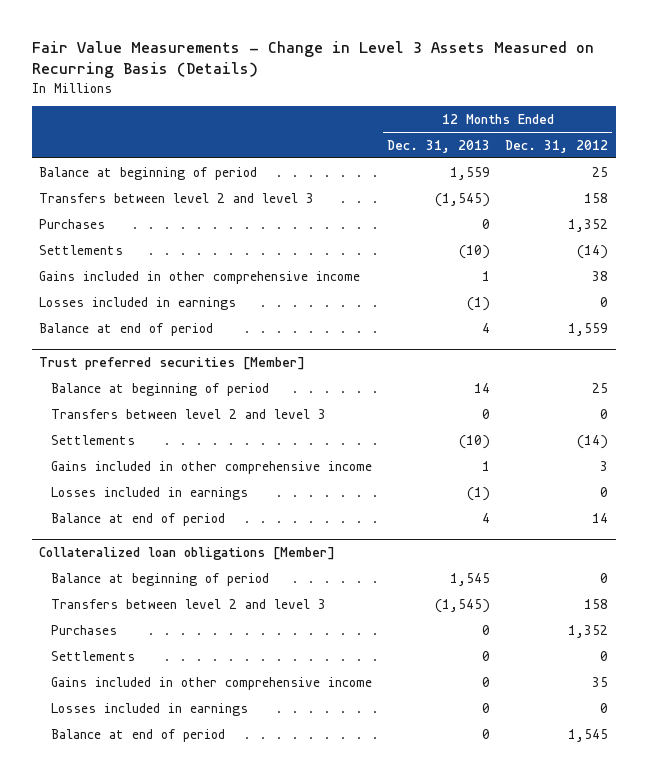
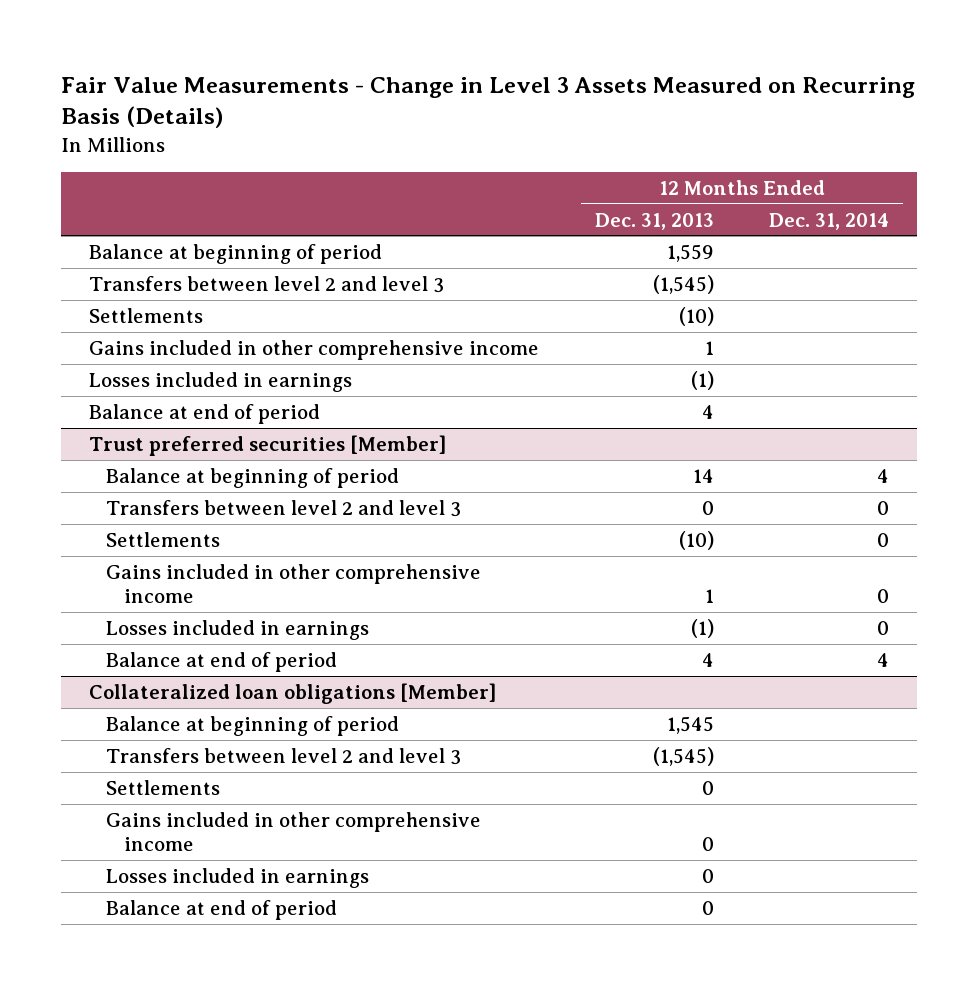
- | 12 Months Ended Dec. 31, 2013 | 12 Months Ended Dec. 31, 2012
+ | 12 Months Ended Dec. 31, 2013 | 12 Months Ended Dec. 31, 2014
- Purchases | 0 | 1,352
@ Collateralized loan obligations [Member]
- Purchases | 0 | 1,352

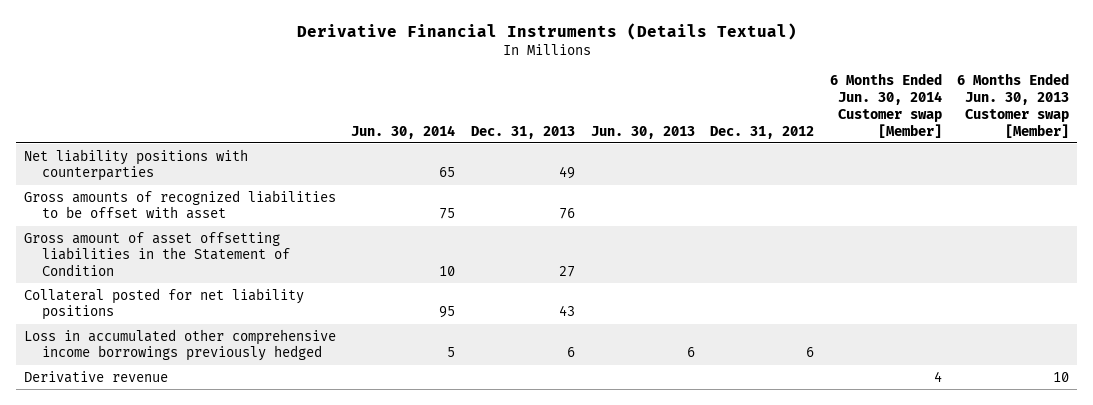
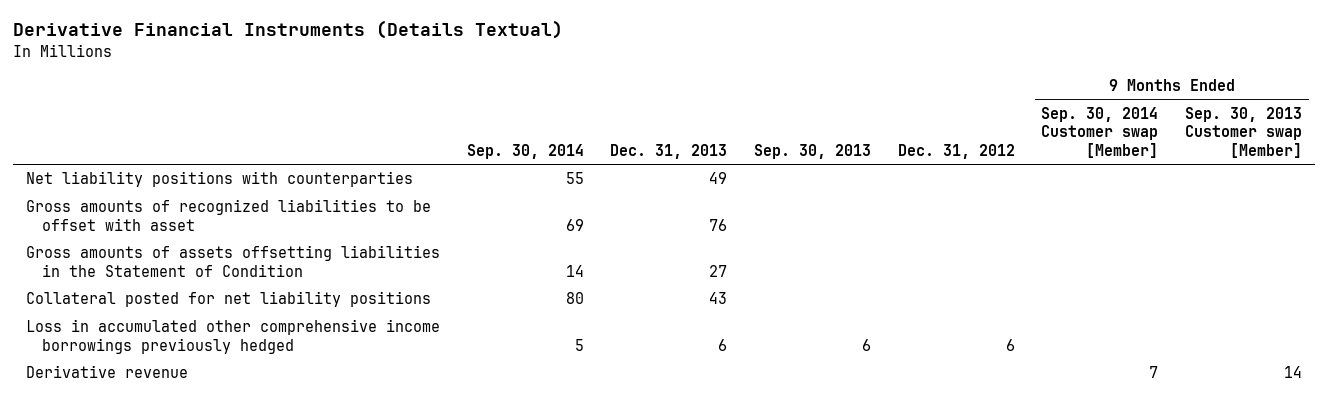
- | Jun. 30, 2014 | Dec. 31, 2013 | Jun. 30, 2013 | Dec. 31, 2012 | 6 Months Ended Jun. 30, 2014 Customer swap [Member] | 6 Months Ended Jun. 30, 2013 Customer swap [Member]
+ | Sep. 30, 2014 | Dec. 31, 2013 | Sep. 30, 2013 | Dec. 31, 2012 | 9 Months Ended Sep. 30, 2014 Customer swap [Member] | 9 Months Ended Sep. 30, 2013 Customer swap [Member]
- Gross amount of asset offsetting liabilities in the Statement of Condition | 10 | 27 | | | |
+ Gross amounts of assets offsetting liabilities in the Statement of Condition | 14 | 27 | | | |

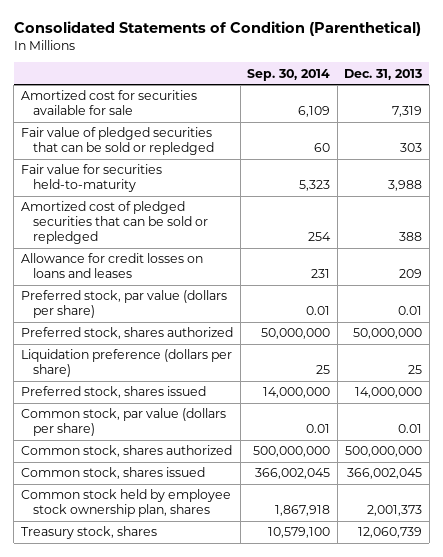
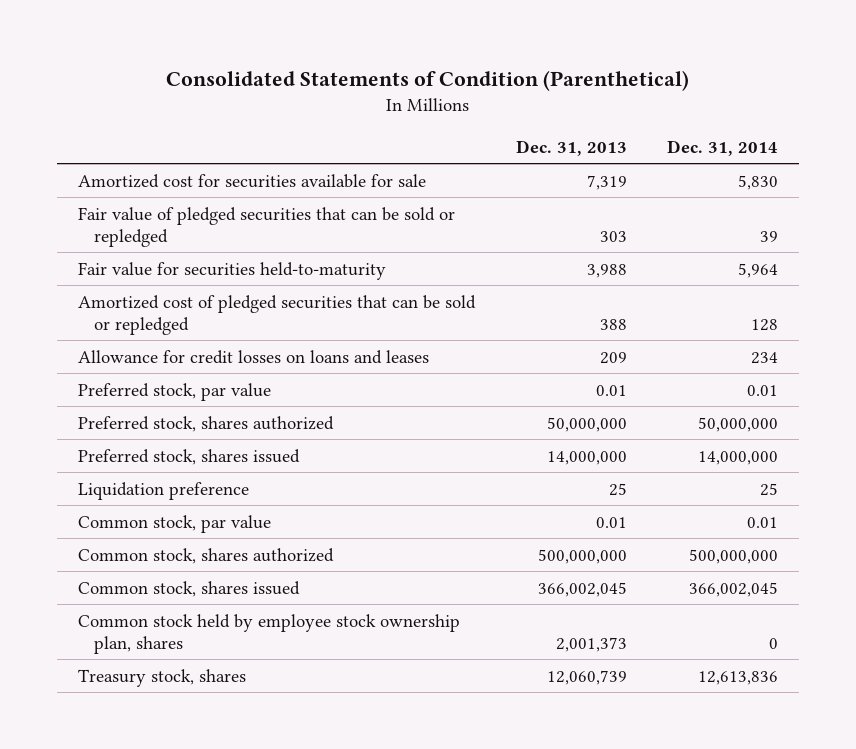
- | Sep. 30, 2014 | Dec. 31, 2013
+ | Dec. 31, 2013 | Dec. 31, 2014
- Preferred stock, par value (dollars per share) | 0.01 | 0.01
+ Preferred stock, par value | 0.01 | 0.01
- Liquidation preference (dollars per share) | 25 | 25
- Common stock, par value (dollars per share) | 0.01 | 0.01
+ Liquidation preference | 25 | 25
+ Common stock, par value | 0.01 | 0.01

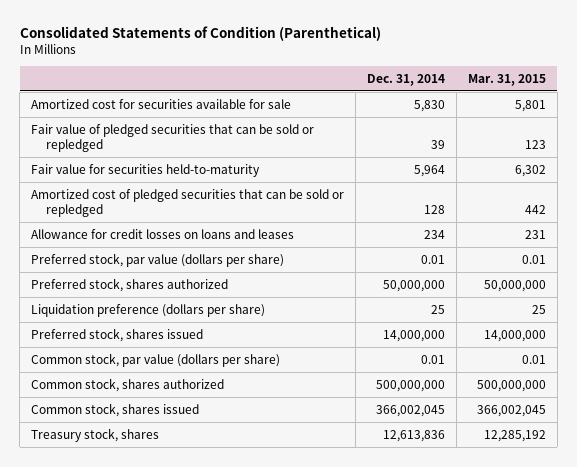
- | Dec. 31, 2013 | Dec. 31, 2014
+ | Dec. 31, 2014 | Mar. 31, 2015
- Preferred stock, par value | 0.01 | 0.01
+ Preferred stock, par value (dollars per share) | 0.01 | 0.01
+ Liquidation preference (dollars per share) | 25 | 25
- Liquidation preference | 25 | 25
- Common stock, par value | 0.01 | 0.01
+ Common stock, par value (dollars per share) | 0.01 | 0.01
- Common stock held by employee stock ownership plan, shares | 2,001,373 | 0

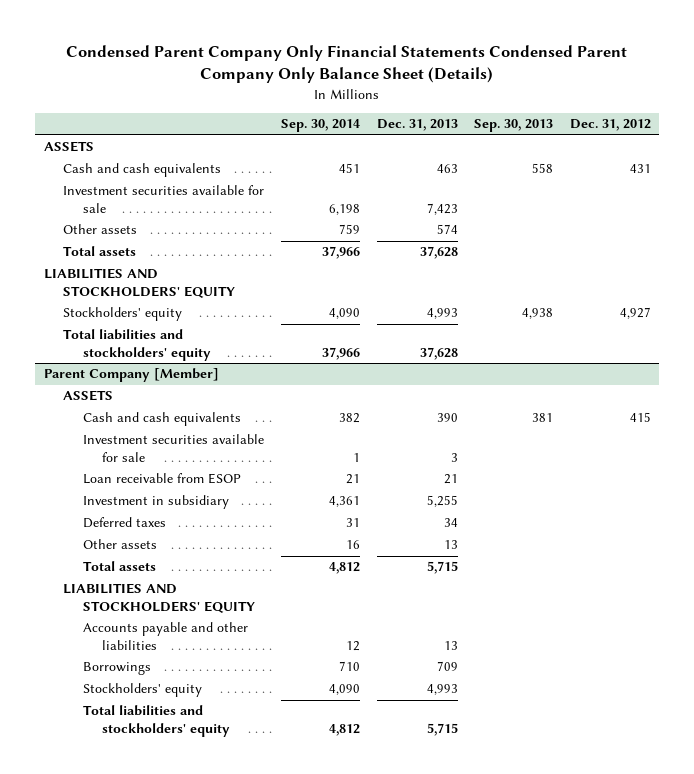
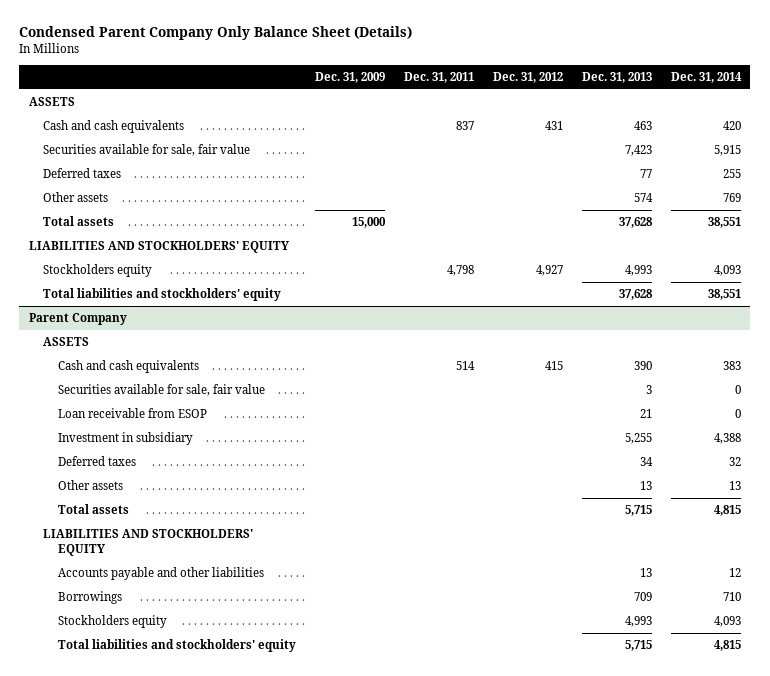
- Condensed Parent Company Only Financial Statements Condensed Parent Company Only Balance Sheet (Details)
+ Condensed Parent Company Only Balance Sheet (Details)
- | Sep. 30, 2014 | Dec. 31, 2013 | Sep. 30, 2013 | Dec. 31, 2012
+ | Dec. 31, 2009 | Dec. 31, 2011 | Dec. 31, 2012 | Dec. 31, 2013 | Dec. 31, 2014
- Investment securities available for sale | 6,198 | 7,423 | |
+ Securities available for sale, fair value | | | | 7,423 | 5,915
+ Deferred taxes | | | | 77 | 255
- Stockholders' equity | 4,090 | 4,993 | 4,938 | 4,927
+ Stockholders equity | | 4,798 | 4,927 | 4,993 | 4,093
- Parent Company [Member]
+ Parent Company
- Investment securities available for sale | 1 | 3 | |
+ Securities available for sale, fair value | | | | 3 | 0
- Stockholders' equity | 4,090 | 4,993 | |
+ Stockholders equity | | | | 4,993 | 4,093

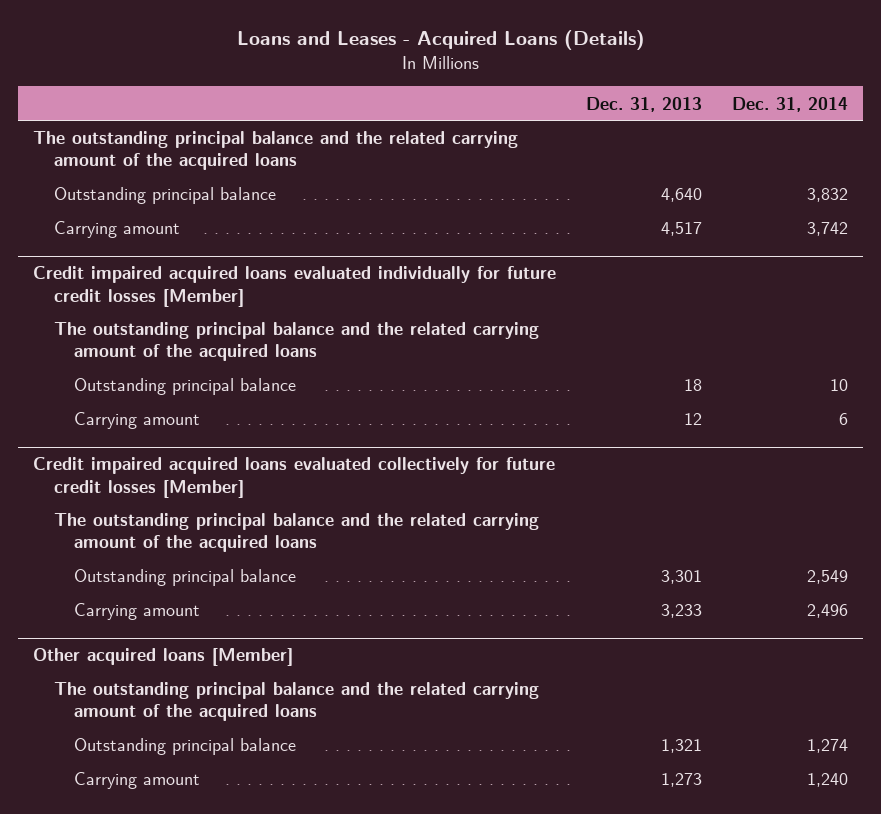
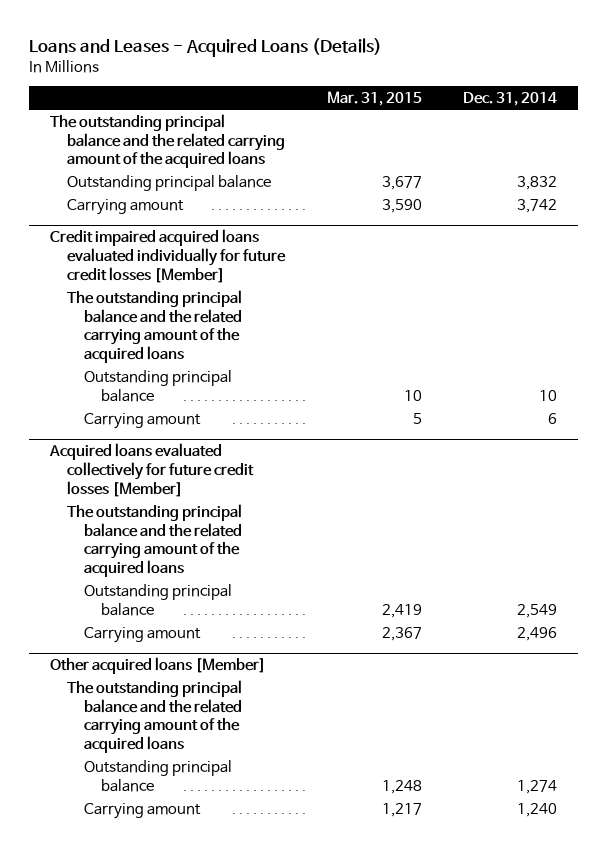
- | Dec. 31, 2013 | Dec. 31, 2014
+ | Mar. 31, 2015 | Dec. 31, 2014
- Credit impaired acquired loans evaluated collectively for future credit losses [Member]
+ Acquired loans evaluated collectively for future credit losses [Member]

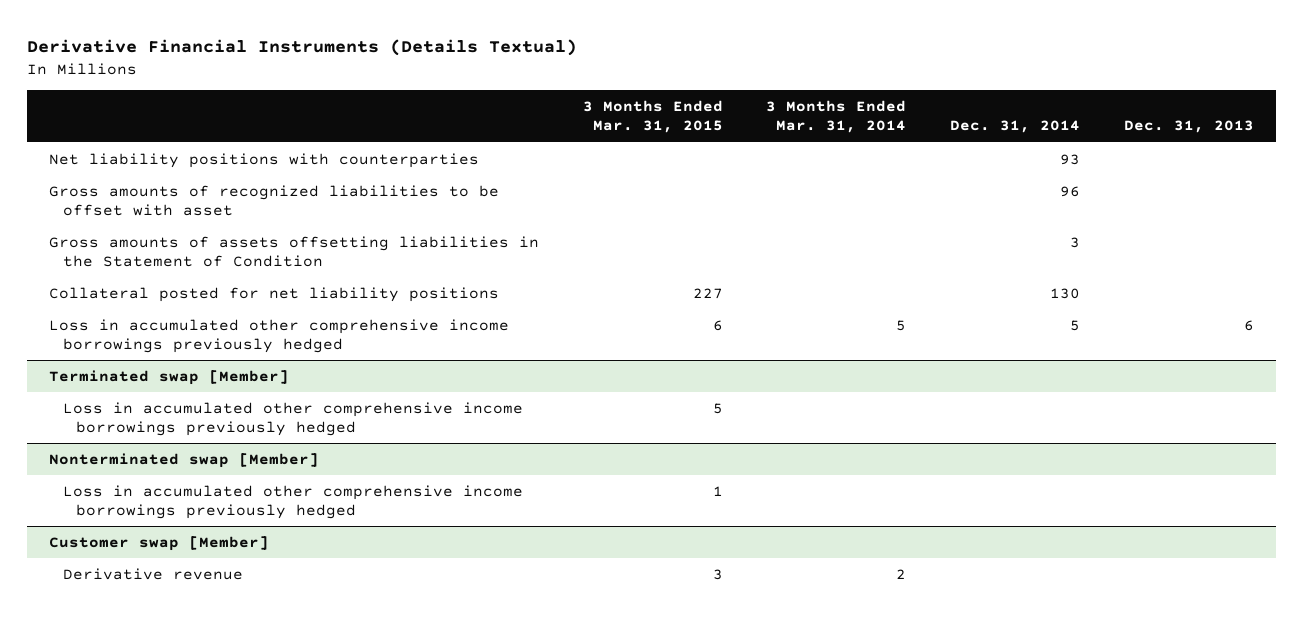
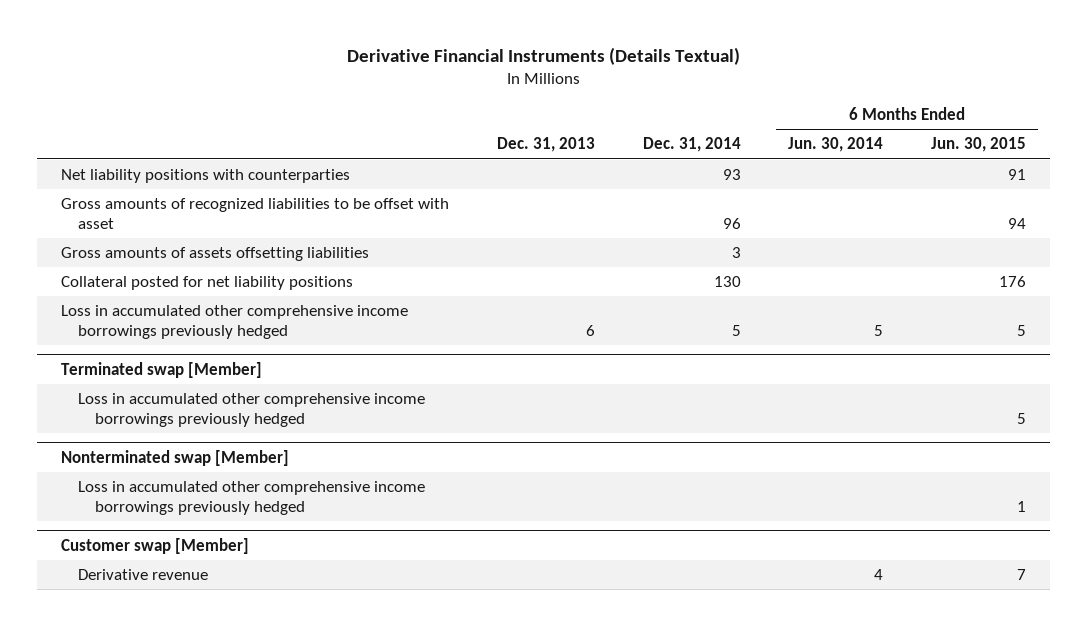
- | 3 Months Ended Mar. 31, 2015 | 3 Months Ended Mar. 31, 2014 | Dec. 31, 2014 | Dec. 31, 2013
+ | Dec. 31, 2013 | Dec. 31, 2014 | 6 Months Ended Jun. 30, 2014 | 6 Months Ended Jun. 30, 2015
- Gross amounts of assets offsetting liabilities in the Statement of Condition | | | 3 |
+ Gross amounts of assets offsetting liabilities | | 3 | |

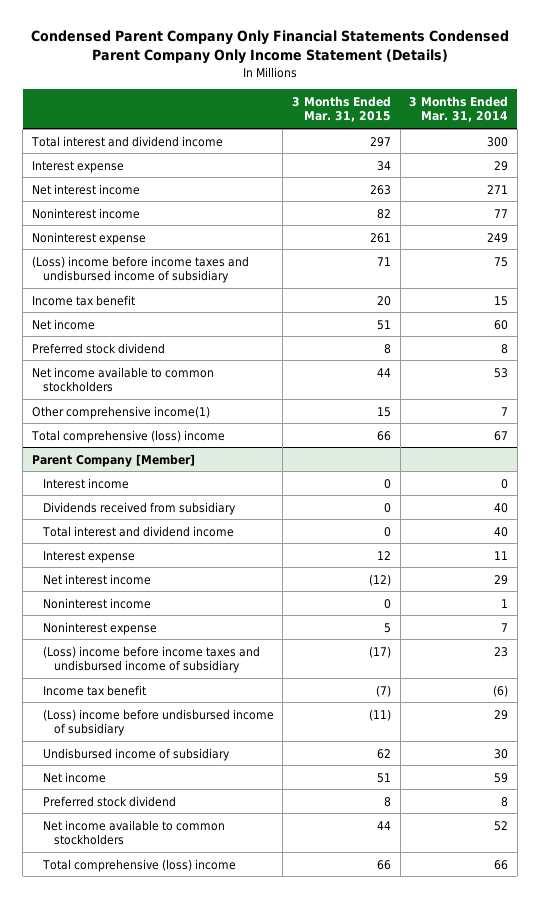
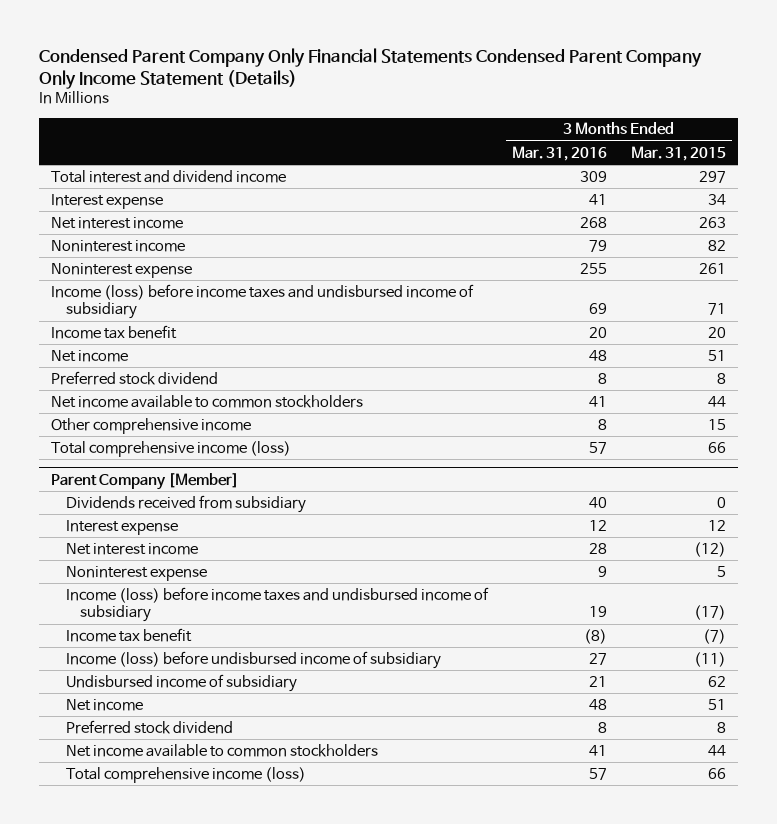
- | 3 Months Ended Mar. 31, 2015 | 3 Months Ended Mar. 31, 2014
+ | 3 Months Ended Mar. 31, 2016 | 3 Months Ended Mar. 31, 2015
- (Loss) income before income taxes and undisbursed income of subsidiary | 71 | 75
+ Income (loss) before income taxes and undisbursed income of subsidiary | 69 | 71
- Other comprehensive income(1) | 15 | 7
- Total comprehensive (loss) income | 66 | 67
+ Other comprehensive income | 8 | 15
+ Total comprehensive income (loss) | 57 | 66
@ Parent Company [Member]
- Interest income | 0 | 0
- Total interest and dividend income | 0 | 40
- Noninterest income | 0 | 1
- (Loss) income before income taxes and undisbursed income of subsidiary | (17) | 23
+ Income (loss) before income taxes and undisbursed income of subsidiary | 19 | (17)
- (Loss) income before undisbursed income of subsidiary | (11) | 29
+ Income (loss) before undisbursed income of subsidiary | 27 | (11)
- Total comprehensive (loss) income | 66 | 66
+ Total comprehensive income (loss) | 57 | 66

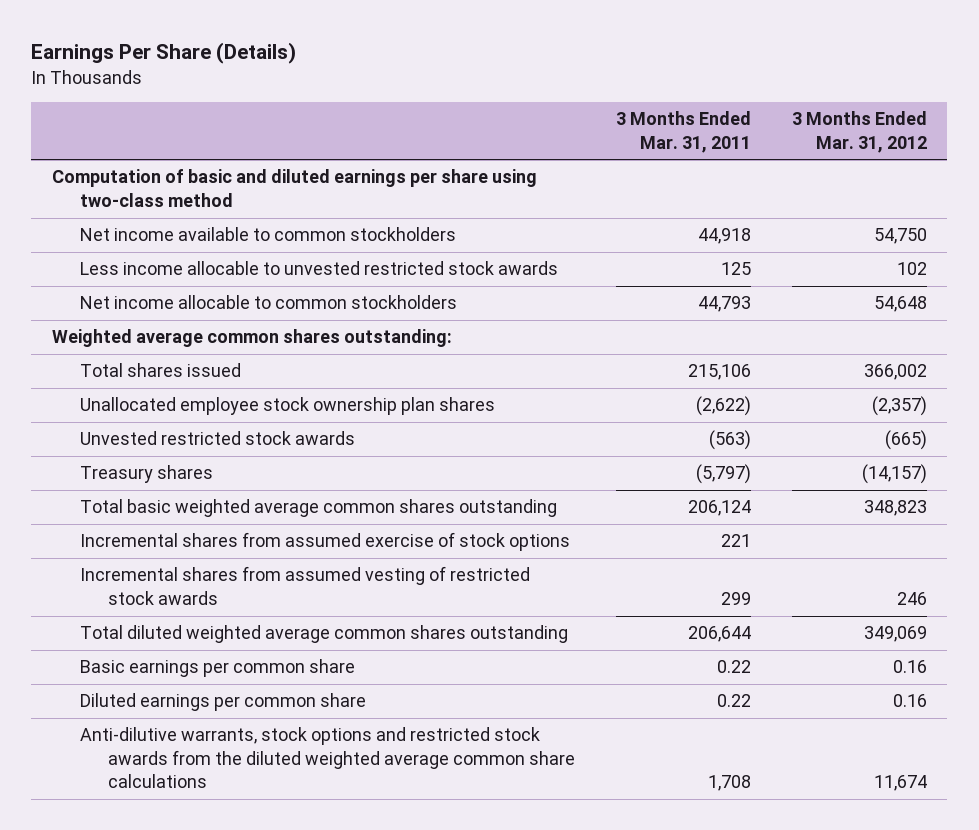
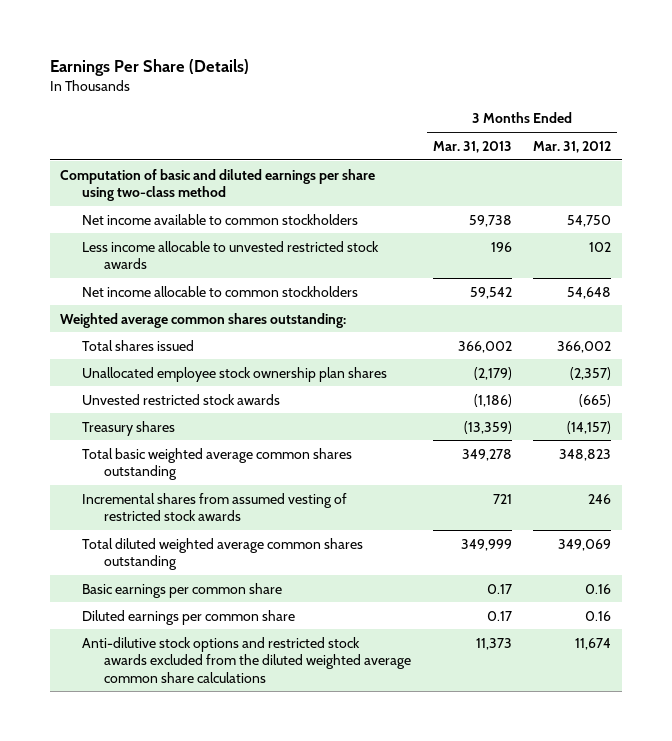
- | 3 Months Ended Mar. 31, 2011 | 3 Months Ended Mar. 31, 2012
+ | 3 Months Ended Mar. 31, 2013 | 3 Months Ended Mar. 31, 2012
- Incremental shares from assumed exercise of stock options | 221 |
- Anti-dilutive warrants, stock options and restricted stock awards from the diluted weighted average common share calculations | 1,708 | 11,674
+ Anti-dilutive stock options and restricted stock awards excluded from the diluted weighted average common share calculations | 11,373 | 11,674

